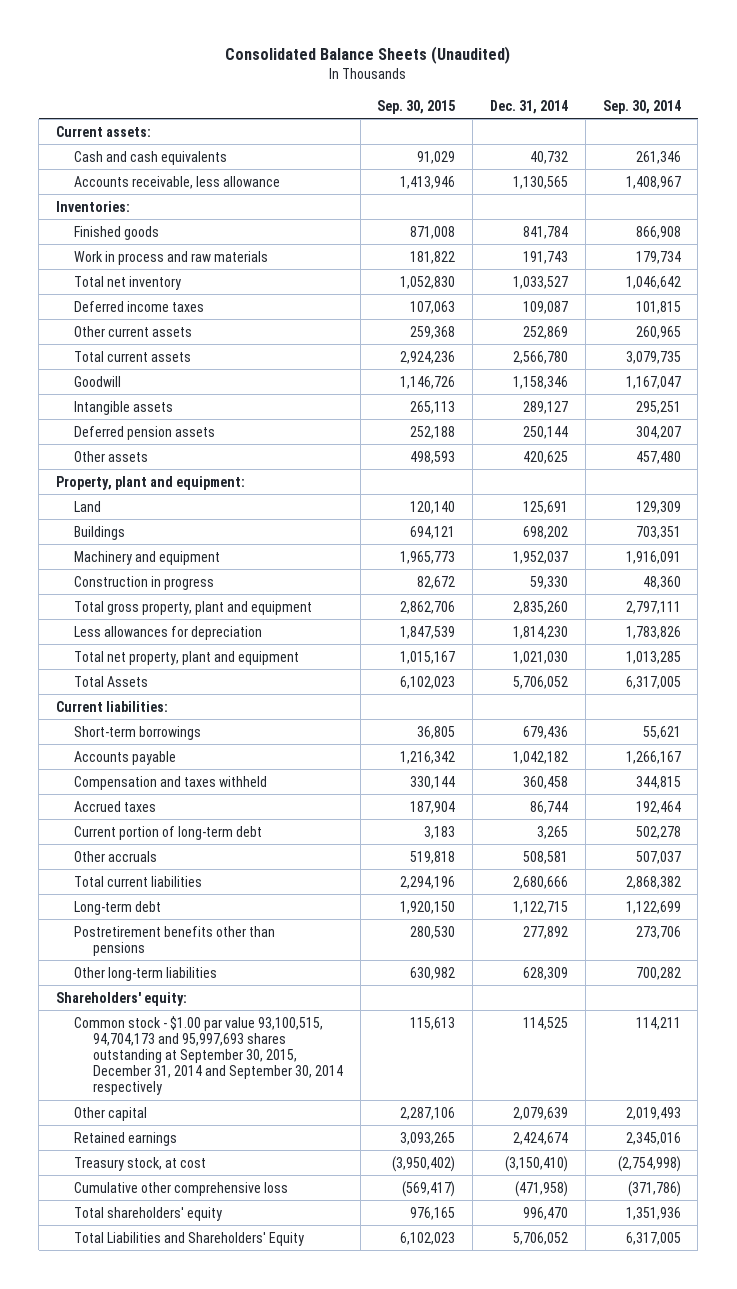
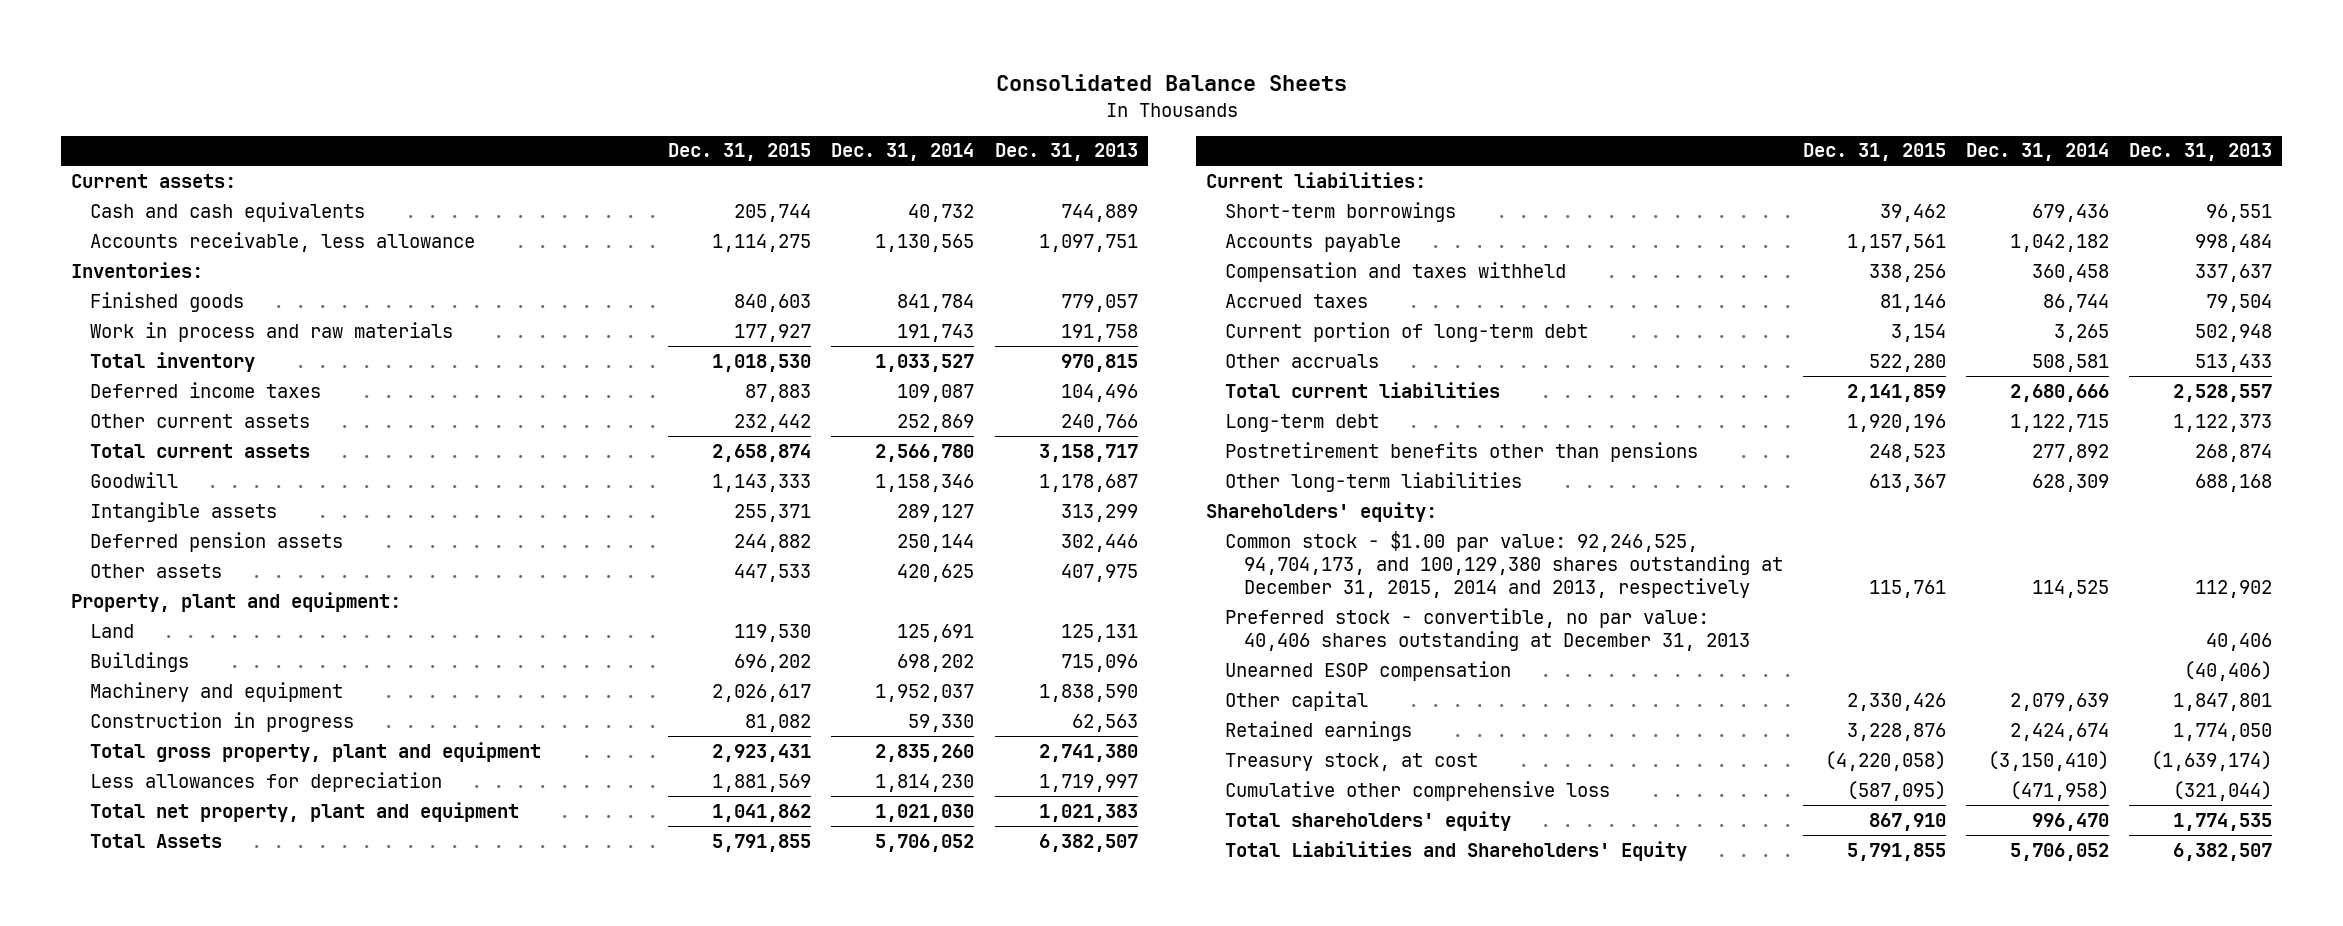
- Consolidated Balance Sheets (Unaudited)
+ Consolidated Balance Sheets
- | Sep. 30, 2015 | Dec. 31, 2014 | Sep. 30, 2014
+ | Dec. 31, 2015 | Dec. 31, 2014 | Dec. 31, 2013
- Total net inventory | 1,052,830 | 1,033,527 | 1,046,642
+ Total inventory | 1,018,530 | 1,033,527 | 970,815
- Common stock - $1.00 par value 93,100,515, 94,704,173 and 95,997,693 shares outstanding at September 30, 2015, December 31, 2014 and September 30, 2014 respectively | 115,613 | 114,525 | 114,211
+ Common stock - $1.00 par value: 92,246,525, 94,704,173, and 100,129,380 shares outstanding at December 31, 2015, 2014 and 2013, respectively | 115,761 | 114,525 | 112,902
+ Preferred stock - convertible, no par value: 40,406 shares outstanding at December 31, 2013 | | | 40,406
+ Unearned ESOP compensation | | | (40,406)

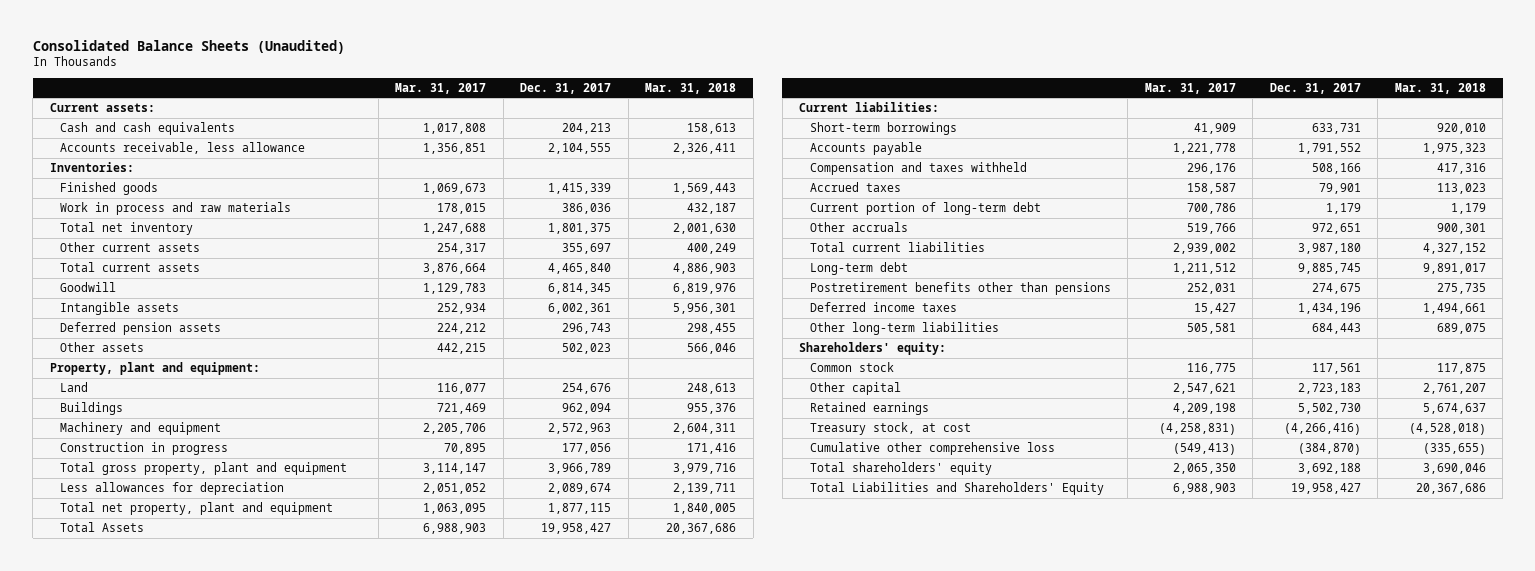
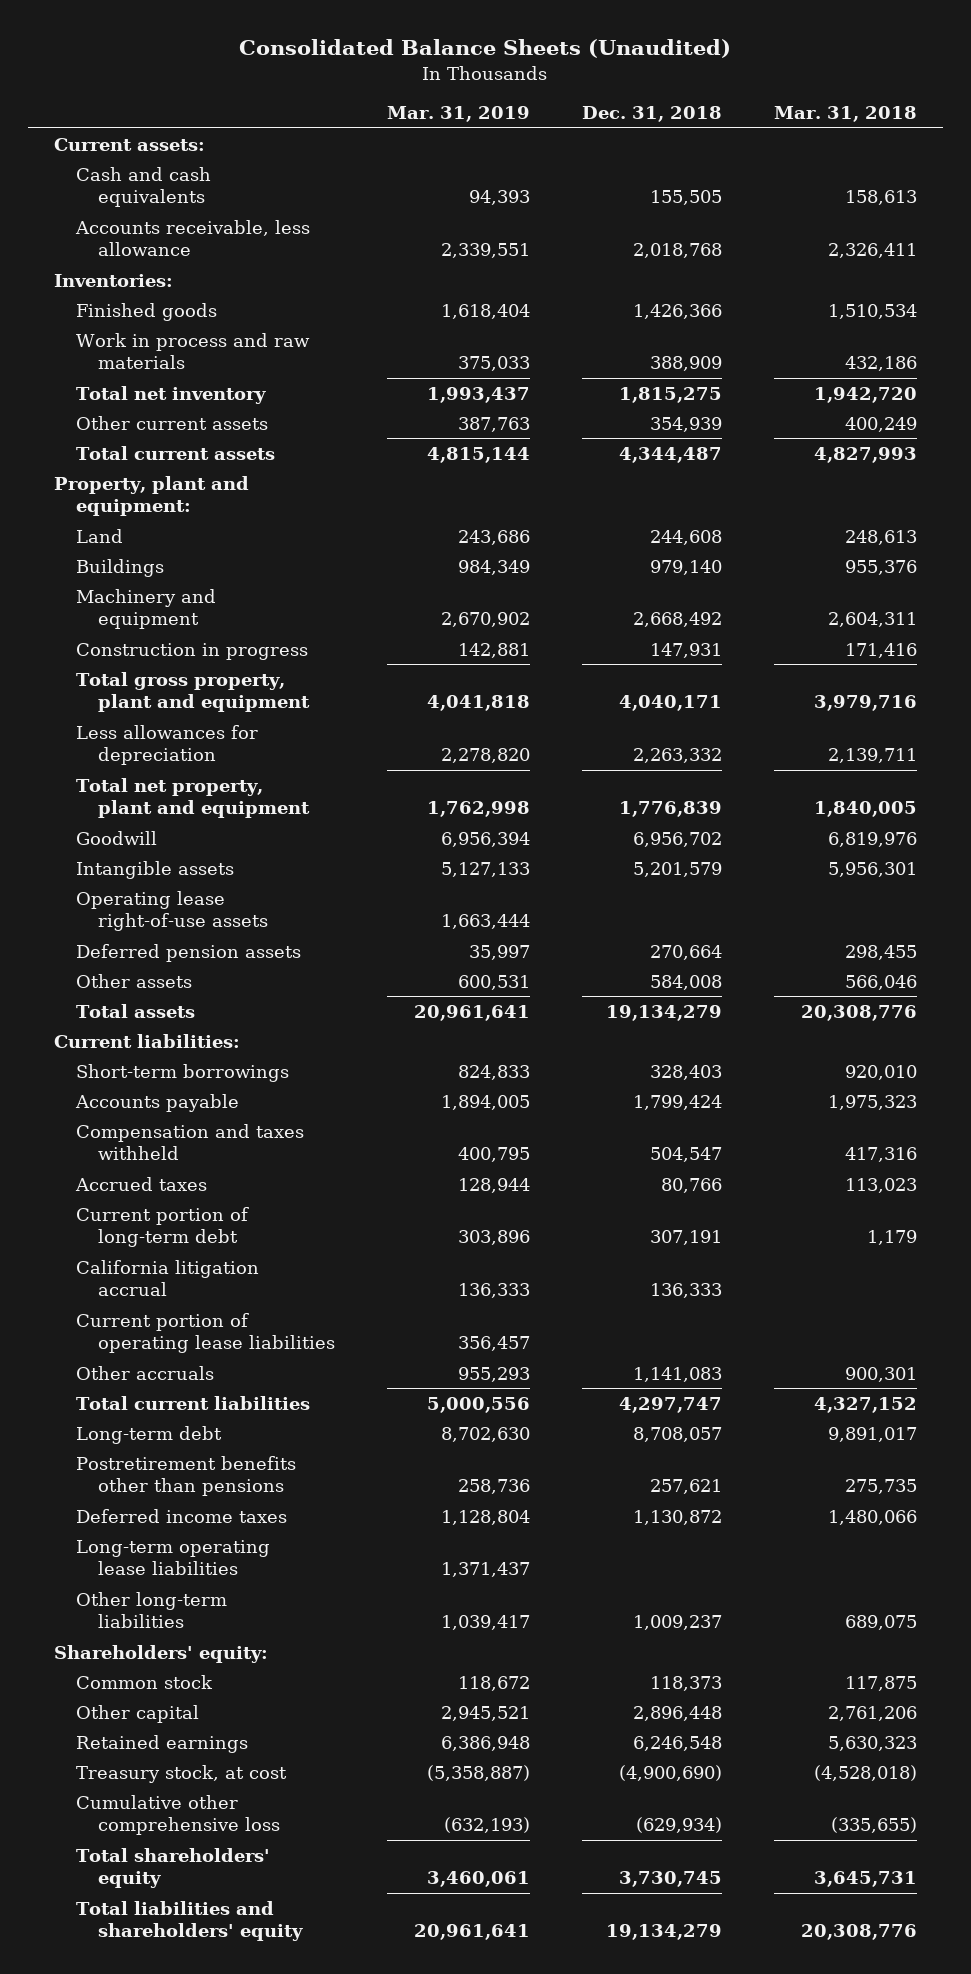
- | Mar. 31, 2017 | Dec. 31, 2017 | Mar. 31, 2018
+ | Mar. 31, 2019 | Dec. 31, 2018 | Mar. 31, 2018
- Finished goods | 1,069,673 | 1,415,339 | 1,569,443
- Work in process and raw materials | 178,015 | 386,036 | 432,187
- Total net inventory | 1,247,688 | 1,801,375 | 2,001,630
+ Finished goods | 1,618,404 | 1,426,366 | 1,510,534
+ Work in process and raw materials | 375,033 | 388,909 | 432,186
+ Total net inventory | 1,993,437 | 1,815,275 | 1,942,720
- Total current assets | 3,876,664 | 4,465,840 | 4,886,903
+ Total current assets | 4,815,144 | 4,344,487 | 4,827,993
- Total Assets | 6,988,903 | 19,958,427 | 20,367,686
moved down: Goodwill | 6,956,394 | 6,956,702 | 6,819,976
moved down: Intangible assets | 5,127,133 | 5,201,579 | 5,956,301
+ Operating lease right-of-use assets | 1,663,444 | |
moved down: Deferred pension assets | 35,997 | 270,664 | 298,455
moved down: Other assets | 600,531 | 584,008 | 566,046
+ Total assets | 20,961,641 | 19,134,279 | 20,308,776
+ California litigation accrual | 136,333 | 136,333 |
+ Current portion of operating lease liabilities | 356,457 | |
- Deferred income taxes | 15,427 | 1,434,196 | 1,494,661
+ Deferred income taxes | 1,128,804 | 1,130,872 | 1,480,066
+ Long-term operating lease liabilities | 1,371,437 | |
- Other capital | 2,547,621 | 2,723,183 | 2,761,207
- Retained earnings | 4,209,198 | 5,502,730 | 5,674,637
+ Other capital | 2,945,521 | 2,896,448 | 2,761,206
+ Retained earnings | 6,386,948 | 6,246,548 | 5,630,323
- Total shareholders' equity | 2,065,350 | 3,692,188 | 3,690,046
- Total Liabilities and Shareholders' Equity | 6,988,903 | 19,958,427 | 20,367,686
+ Total shareholders' equity | 3,460,061 | 3,730,745 | 3,645,731
+ Total liabilities and shareholders' equity | 20,961,641 | 19,134,279 | 20,308,776

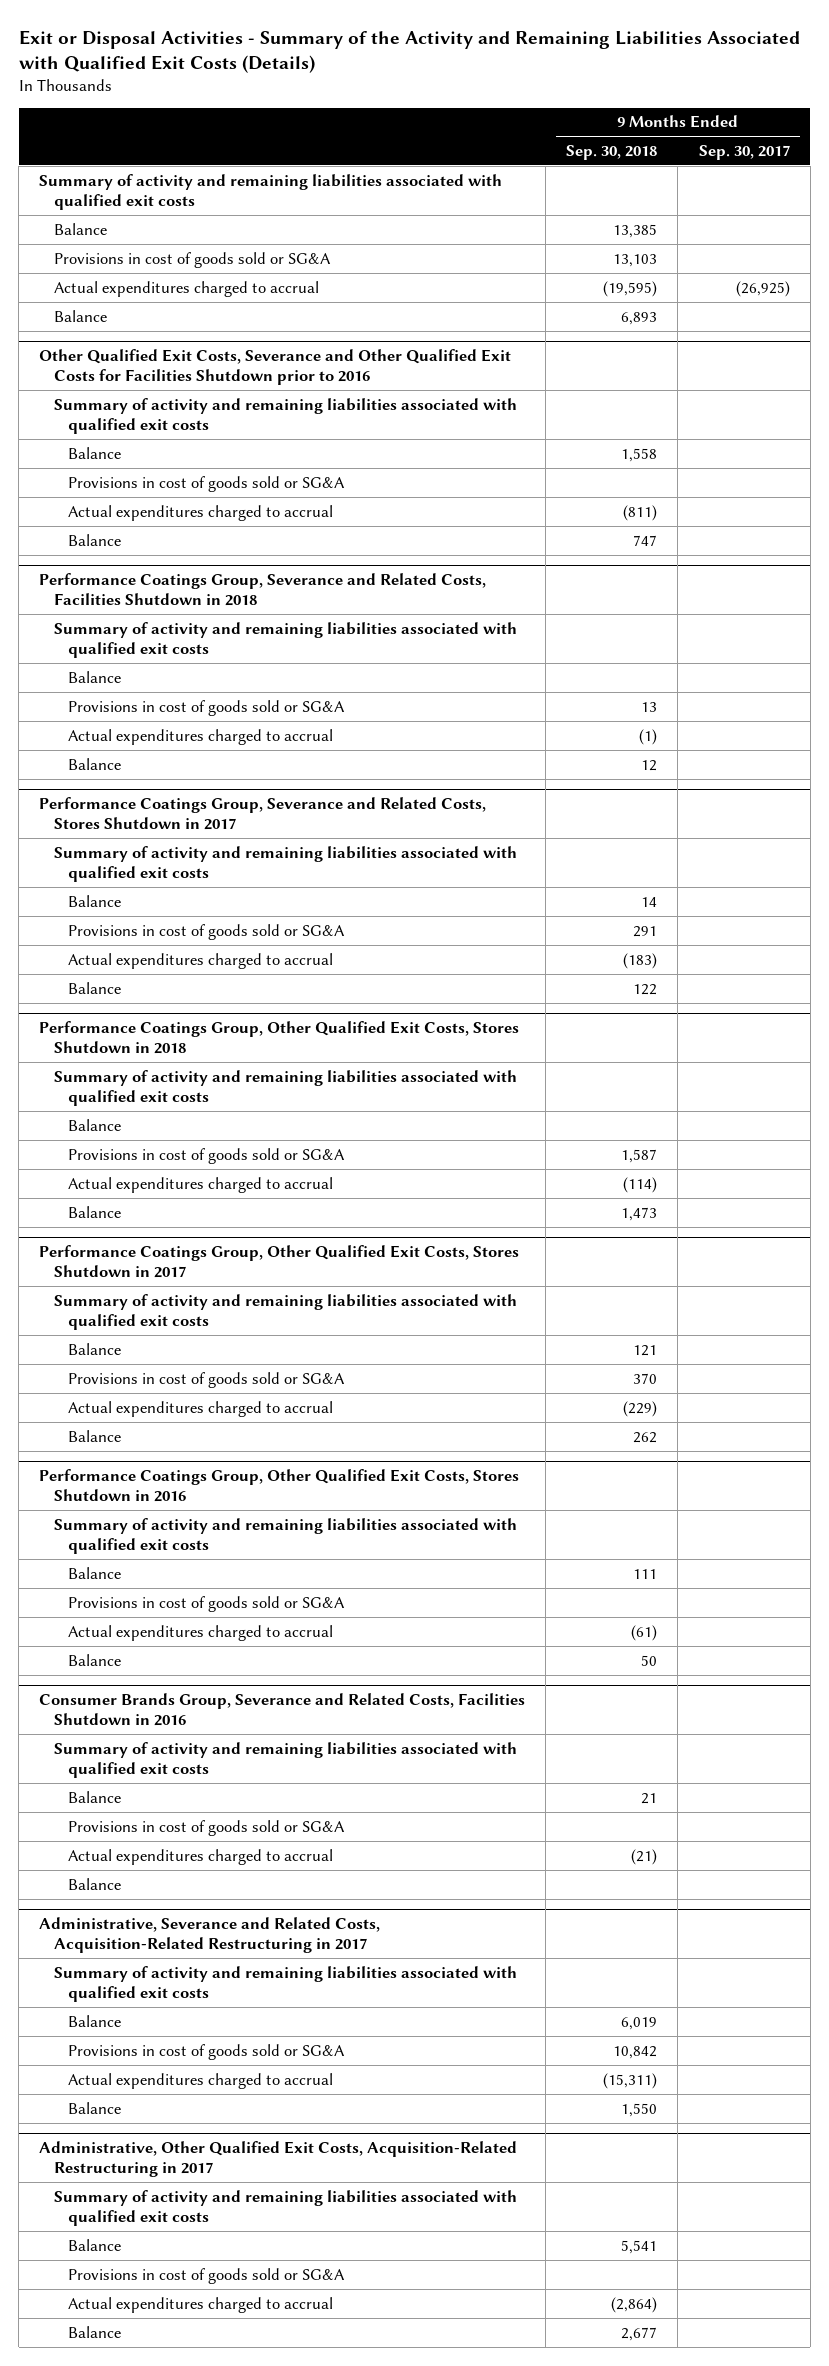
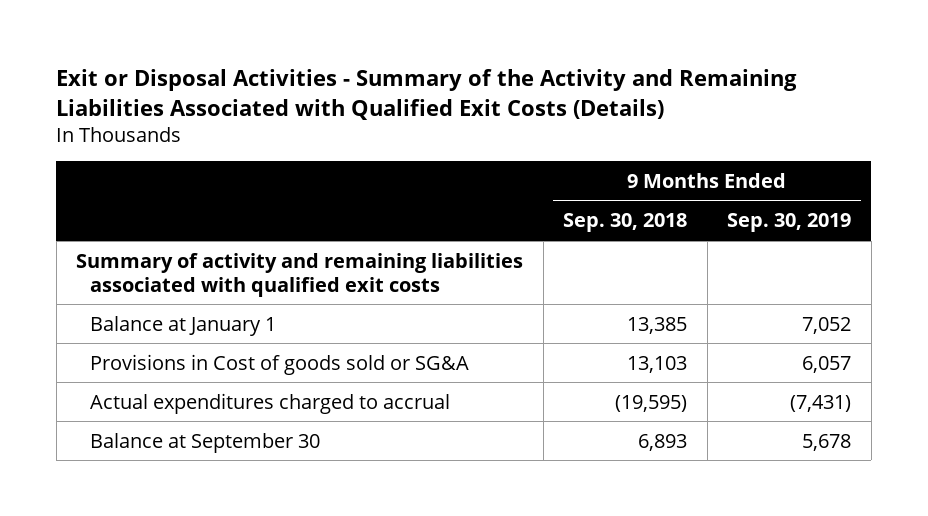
- | 9 Months Ended Sep. 30, 2018 | 9 Months Ended Sep. 30, 2017
+ | 9 Months Ended Sep. 30, 2018 | 9 Months Ended Sep. 30, 2019
- Balance | 13,385 |
- Provisions in cost of goods sold or SG&A | 13,103 |
+ Balance at January 1 | 13,385 | 7,052
+ Provisions in Cost of goods sold or SG&A | 13,103 | 6,057
- Balance | 6,893 |
- Other Qualified Exit Costs, Severance and Other Qualified Exit Costs for Facilities Shutdown prior to 2016
- Summary of activity and remaining liabilities associated with qualified exit costs
- Balance | 1,558 |
- Provisions in cost of goods sold or SG&A
- Actual expenditures charged to accrual | (811) |
- Balance | 747 |
- Performance Coatings Group, Severance and Related Costs, Facilities Shutdown in 2018
- Summary of activity and remaining liabilities associated with qualified exit costs
- Balance
- Provisions in cost of goods sold or SG&A | 13 |
- Actual expenditures charged to accrual | (1) |
- Balance | 12 |
- Performance Coatings Group, Severance and Related Costs, Stores Shutdown in 2017
- Summary of activity and remaining liabilities associated with qualified exit costs
- Balance | 14 |
- Provisions in cost of goods sold or SG&A | 291 |
- Actual expenditures charged to accrual | (183) |
- Balance | 122 |
- Performance Coatings Group, Other Qualified Exit Costs, Stores Shutdown in 2018
- Summary of activity and remaining liabilities associated with qualified exit costs
- Balance
- Provisions in cost of goods sold or SG&A | 1,587 |
- Actual expenditures charged to accrual | (114) |
- Balance | 1,473 |
- Performance Coatings Group, Other Qualified Exit Costs, Stores Shutdown in 2017
- Summary of activity and remaining liabilities associated with qualified exit costs
- Balance | 121 |
- Provisions in cost of goods sold or SG&A | 370 |
- Actual expenditures charged to accrual | (229) |
- Balance | 262 |
- Performance Coatings Group, Other Qualified Exit Costs, Stores Shutdown in 2016
- Summary of activity and remaining liabilities associated with qualified exit costs
- Balance | 111 |
- Provisions in cost of goods sold or SG&A
- Actual expenditures charged to accrual | (61) |
- Balance | 50 |
- Consumer Brands Group, Severance and Related Costs, Facilities Shutdown in 2016
- Summary of activity and remaining liabilities associated with qualified exit costs
- Balance | 21 |
- Provisions in cost of goods sold or SG&A
- Actual expenditures charged to accrual | (21) |
- Balance
- Administrative, Severance and Related Costs, Acquisition-Related Restructuring in 2017
- Summary of activity and remaining liabilities associated with qualified exit costs
- Balance | 6,019 |
- Provisions in cost of goods sold or SG&A | 10,842 |
- Actual expenditures charged to accrual | (15,311) |
- Balance | 1,550 |
- Administrative, Other Qualified Exit Costs, Acquisition-Related Restructuring in 2017
- Summary of activity and remaining liabilities associated with qualified exit costs
- Balance | 5,541 |
- Provisions in cost of goods sold or SG&A
- Actual expenditures charged to accrual | (2,864) |
- Balance | 2,677 |
+ Balance at September 30 | 6,893 | 5,678

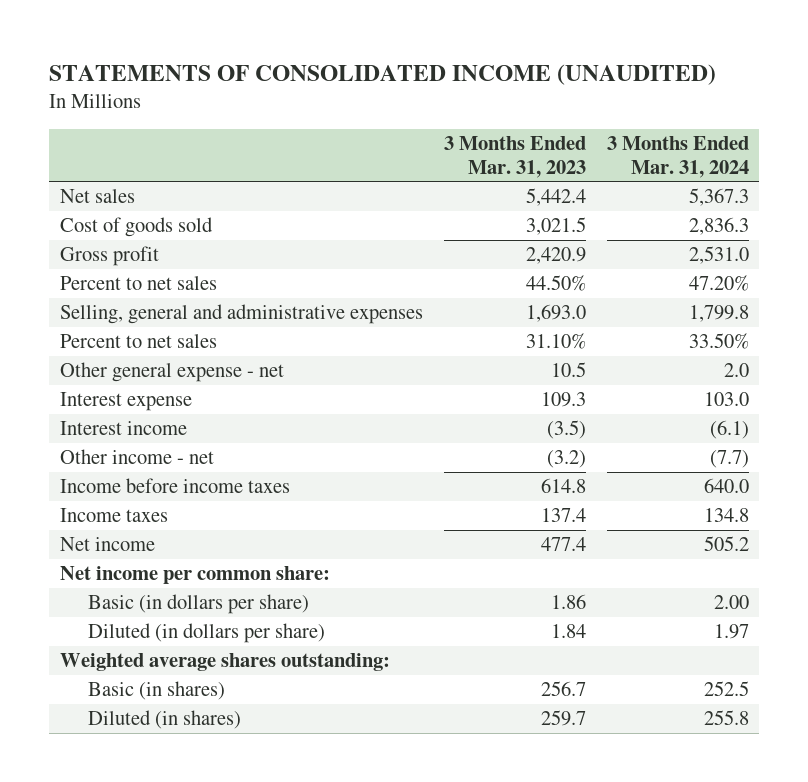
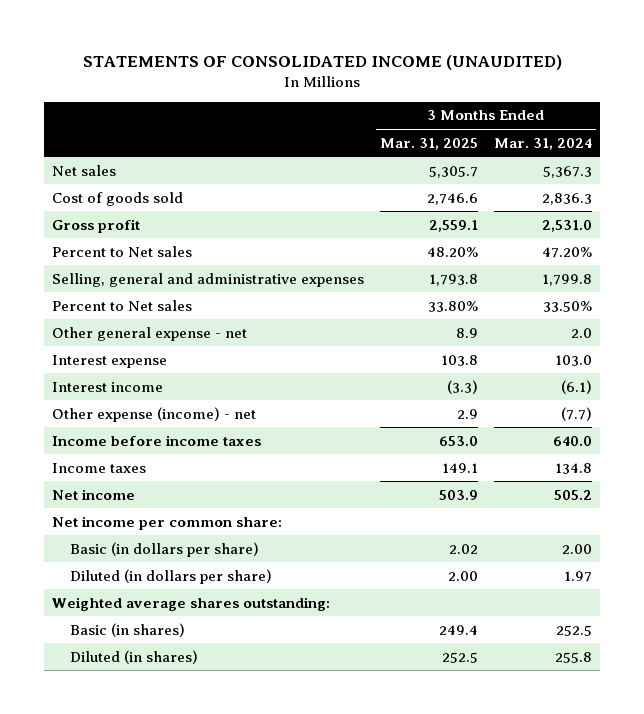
- | 3 Months Ended Mar. 31, 2023 | 3 Months Ended Mar. 31, 2024
+ | 3 Months Ended Mar. 31, 2025 | 3 Months Ended Mar. 31, 2024
- Percent to net sales | 44.50% | 47.20%
+ Percent to Net sales | 48.20% | 47.20%
- Percent to net sales | 31.10% | 33.50%
+ Percent to Net sales | 33.80% | 33.50%
- Other income - net | (3.2) | (7.7)
+ Other expense (income) - net | 2.9 | (7.7)

